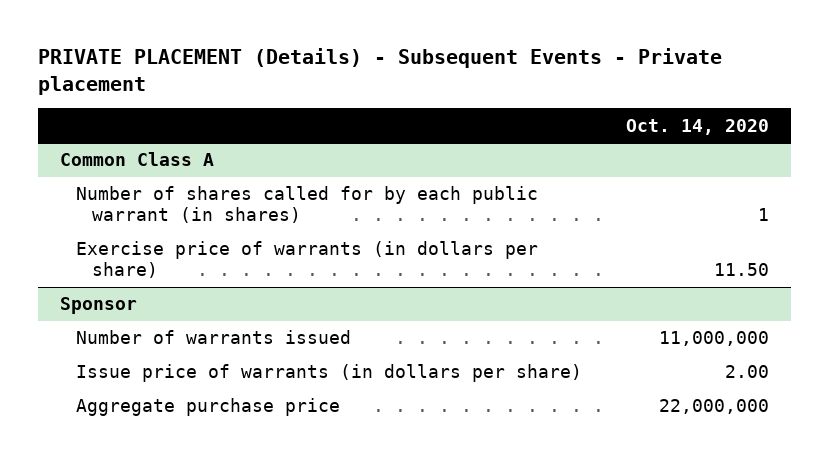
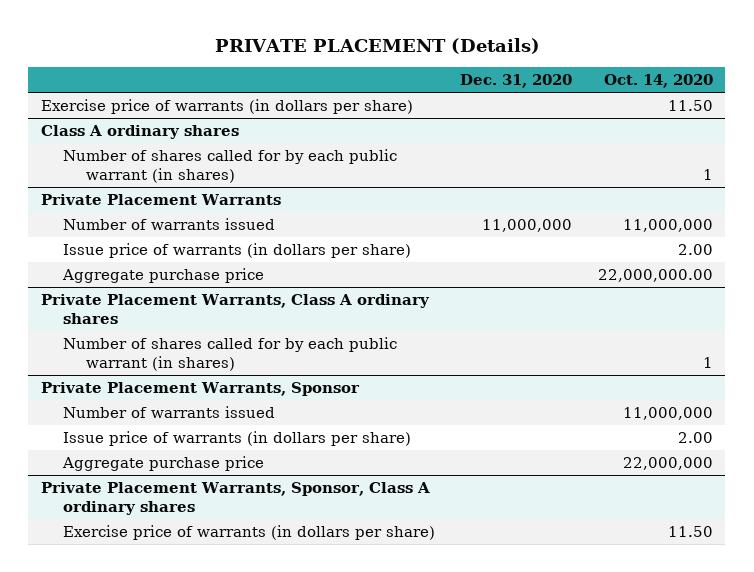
- PRIVATE PLACEMENT (Details) - Subsequent Events - Private placement
+ PRIVATE PLACEMENT (Details)
- | Oct. 14, 2020
+ | Dec. 31, 2020 | Oct. 14, 2020
- Common Class A
- Number of shares called for by each public warrant (in shares) | 1
- Sponsor
+ Class A ordinary shares
+ Number of shares called for by each public warrant (in shares) | | 1
+ Private Placement Warrants
+ Aggregate purchase price | | 22,000,000.00
+ Private Placement Warrants, Class A ordinary shares
+ Number of shares called for by each public warrant (in shares) | | 1
+ Private Placement Warrants, Sponsor
+ Number of warrants issued | | 11,000,000
+ Issue price of warrants (in dollars per share) | | 2.00
+ Private Placement Warrants, Sponsor, Class A ordinary shares
+ Exercise price of warrants (in dollars per share) | | 11.50

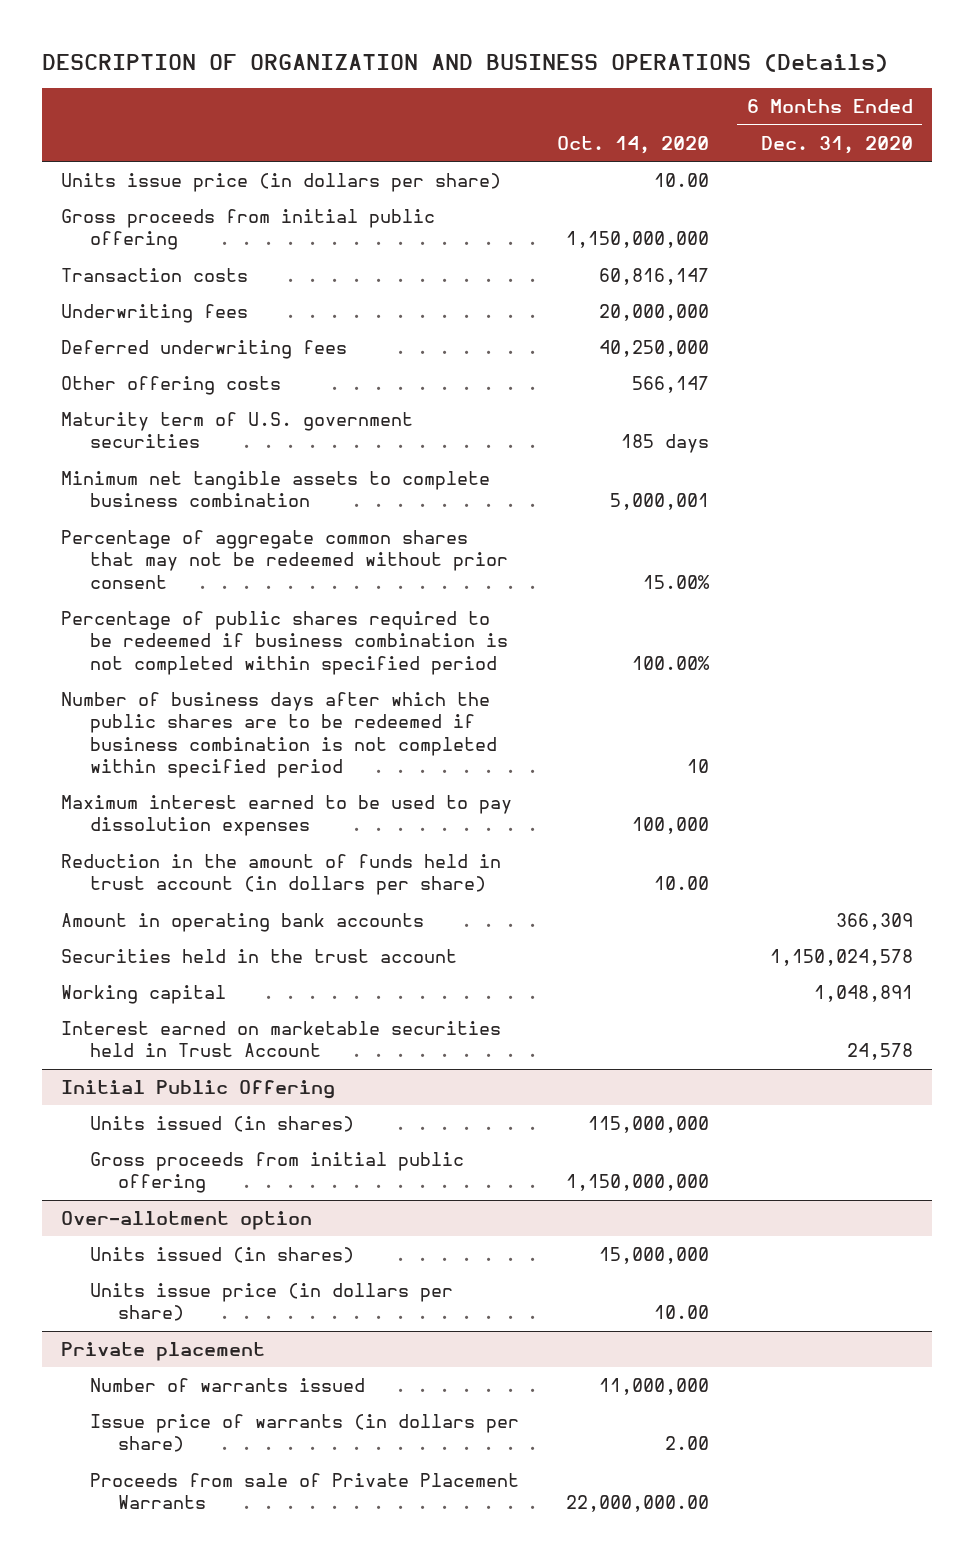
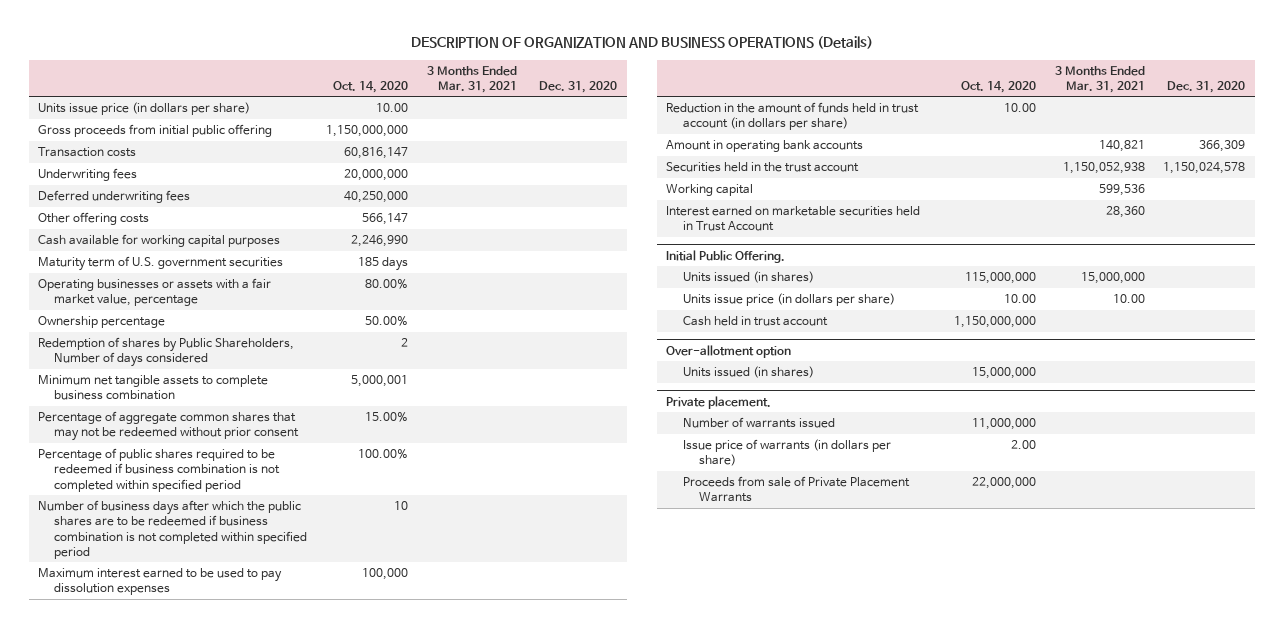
- | Oct. 14, 2020 | 6 Months Ended Dec. 31, 2020
+ | Oct. 14, 2020 | 3 Months Ended Mar. 31, 2021 | Dec. 31, 2020
+ Cash available for working capital purposes | 2,246,990 | |
+ Operating businesses or assets with a fair market value, percentage | 80.00% | |
+ Ownership percentage | 50.00% | |
+ Redemption of shares by Public Shareholders, Number of days considered | 2 | |
- Initial Public Offering
+ Initial Public Offering.
- Gross proceeds from initial public offering | 1,150,000,000 |
+ Units issue price (in dollars per share) | 10.00 | 10.00 |
+ Cash held in trust account | 1,150,000,000 | |
@ Over-allotment option
- Units issue price (in dollars per share) | 10.00 |
- Private placement
+ Private placement.
- Proceeds from sale of Private Placement Warrants | 22,000,000.00 |
+ Proceeds from sale of Private Placement Warrants | 22,000,000 | |

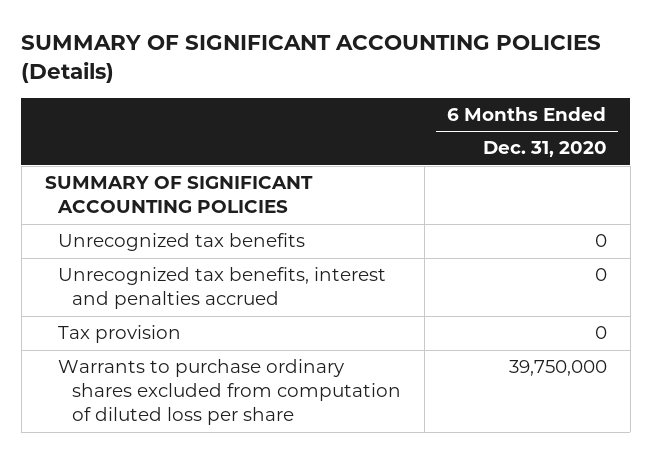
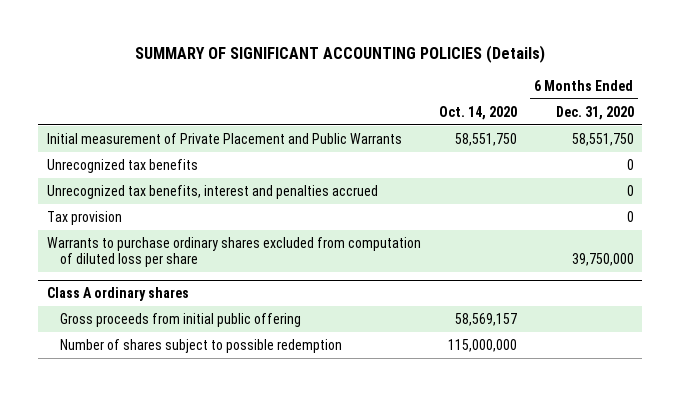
- | 6 Months Ended Dec. 31, 2020
+ | Oct. 14, 2020 | 6 Months Ended Dec. 31, 2020
- SUMMARY OF SIGNIFICANT ACCOUNTING POLICIES
+ Initial measurement of Private Placement and Public Warrants | 58,551,750 | 58,551,750
+ Class A ordinary shares
+ Gross proceeds from initial public offering | 58,569,157 |
+ Number of shares subject to possible redemption | 115,000,000 |

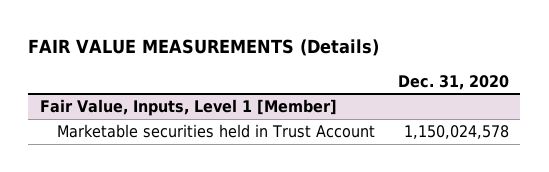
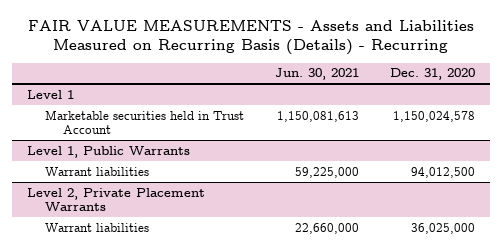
- FAIR VALUE MEASUREMENTS (Details)
+ FAIR VALUE MEASUREMENTS - Assets and Liabilities Measured on Recurring Basis (Details) - Recurring
- | Dec. 31, 2020
+ | Jun. 30, 2021 | Dec. 31, 2020
- Fair Value, Inputs, Level 1 [Member]
+ Level 1
+ Level 1, Public Warrants
+ Warrant liabilities | 59,225,000 | 94,012,500
+ Level 2, Private Placement Warrants
+ Warrant liabilities | 22,660,000 | 36,025,000

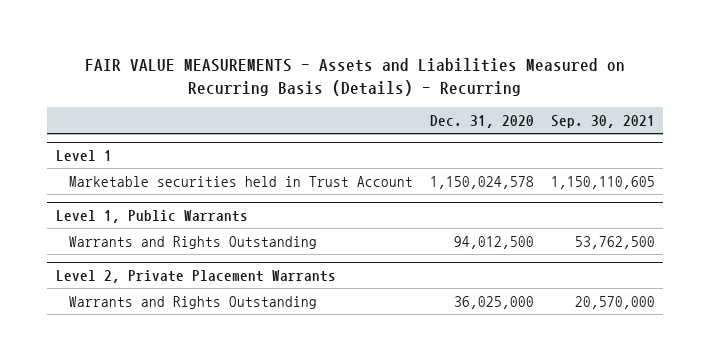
- | Jun. 30, 2021 | Dec. 31, 2020
+ | Dec. 31, 2020 | Sep. 30, 2021
@ Level 1, Public Warrants
- Warrant liabilities | 59,225,000 | 94,012,500
+ Warrants and Rights Outstanding | 94,012,500 | 53,762,500
@ Level 2, Private Placement Warrants
- Warrant liabilities | 22,660,000 | 36,025,000
+ Warrants and Rights Outstanding | 36,025,000 | 20,570,000

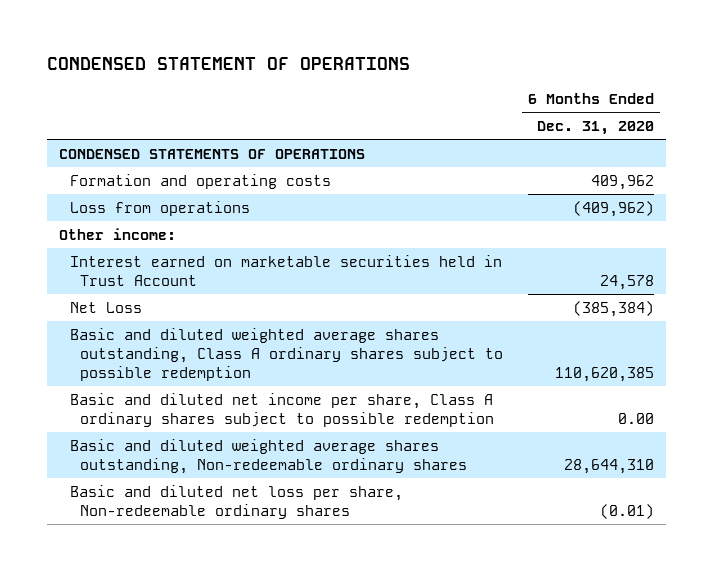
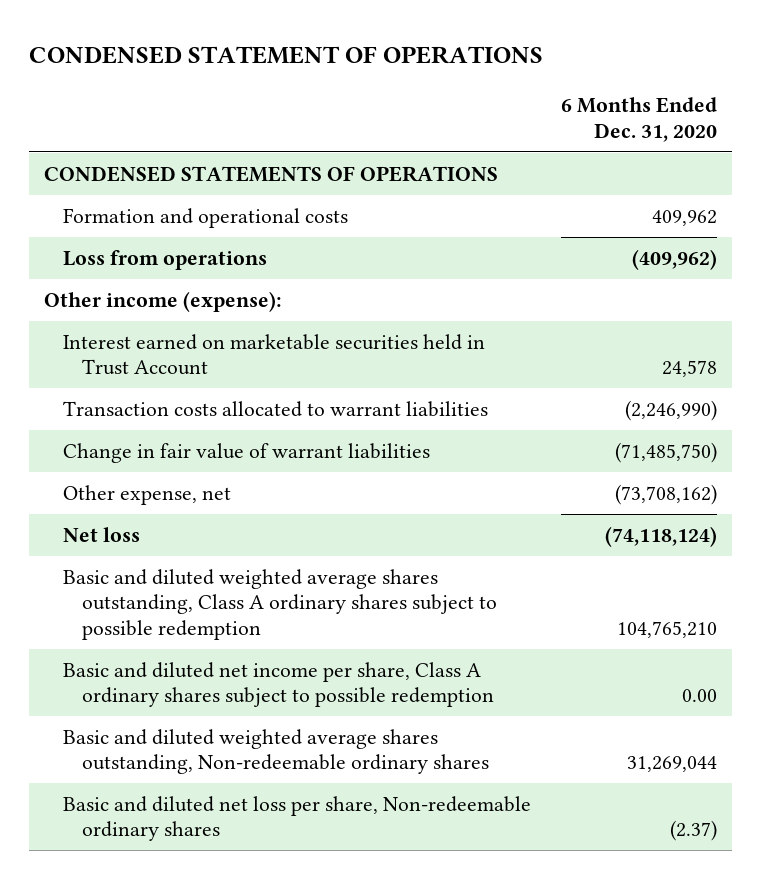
- Formation and operating costs | 409,962
+ Formation and operational costs | 409,962
- Other income:
+ Other income (expense):
- Net Loss | (385,384)
- Basic and diluted weighted average shares outstanding, Class A ordinary shares subject to possible redemption | 110,620,385
+ Transaction costs allocated to warrant liabilities | (2,246,990)
+ Change in fair value of warrant liabilities | (71,485,750)
+ Other expense, net | (73,708,162)
+ Net loss | (74,118,124)
+ Basic and diluted weighted average shares outstanding, Class A ordinary shares subject to possible redemption | 104,765,210
- Basic and diluted weighted average shares outstanding, Non-redeemable ordinary shares | 28,644,310
- Basic and diluted net loss per share, Non-redeemable ordinary shares | (0.01)
+ Basic and diluted weighted average shares outstanding, Non-redeemable ordinary shares | 31,269,044
+ Basic and diluted net loss per share, Non-redeemable ordinary shares | (2.37)

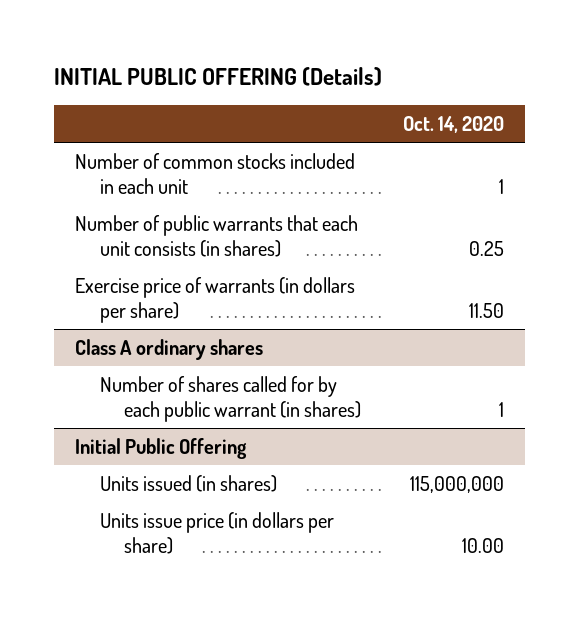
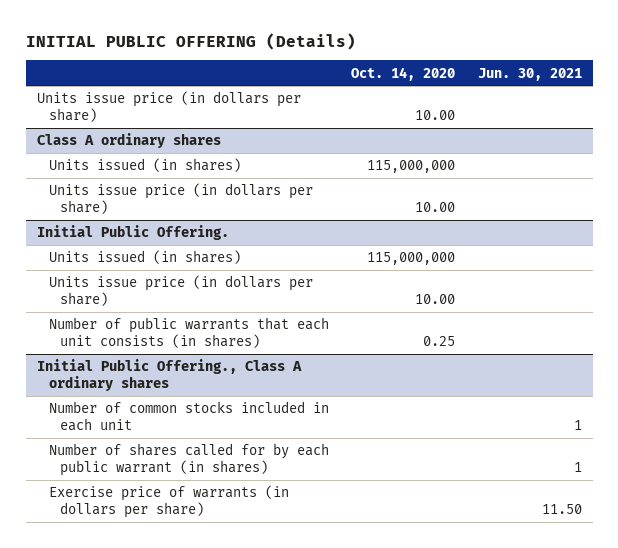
- | Oct. 14, 2020
+ | Oct. 14, 2020 | Jun. 30, 2021
- Number of common stocks included in each unit | 1
- Number of public warrants that each unit consists (in shares) | 0.25
- Exercise price of warrants (in dollars per share) | 11.50
+ Units issue price (in dollars per share) | 10.00 |
@ Class A ordinary shares
- Number of shares called for by each public warrant (in shares) | 1
- Initial Public Offering
+ Initial Public Offering.
+ Units issued (in shares) | 115,000,000 |
+ Units issue price (in dollars per share) | 10.00 |
+ Number of public warrants that each unit consists (in shares) | 0.25 |
+ Initial Public Offering., Class A ordinary shares
+ Number of common stocks included in each unit | | 1
+ Number of shares called for by each public warrant (in shares) | | 1
+ Exercise price of warrants (in dollars per share) | | 11.50

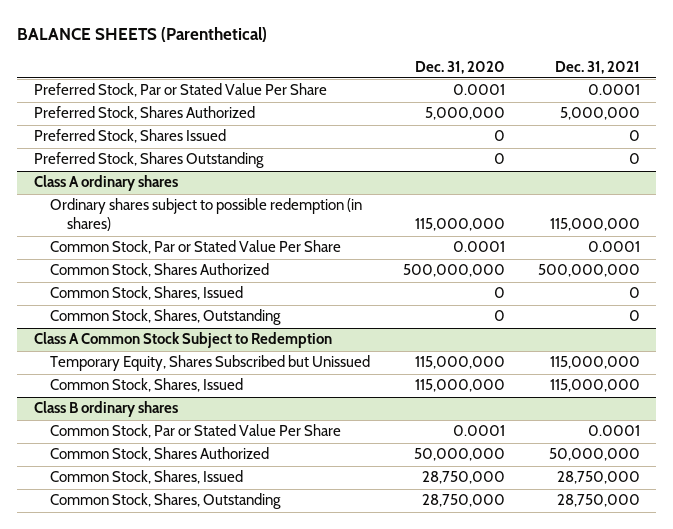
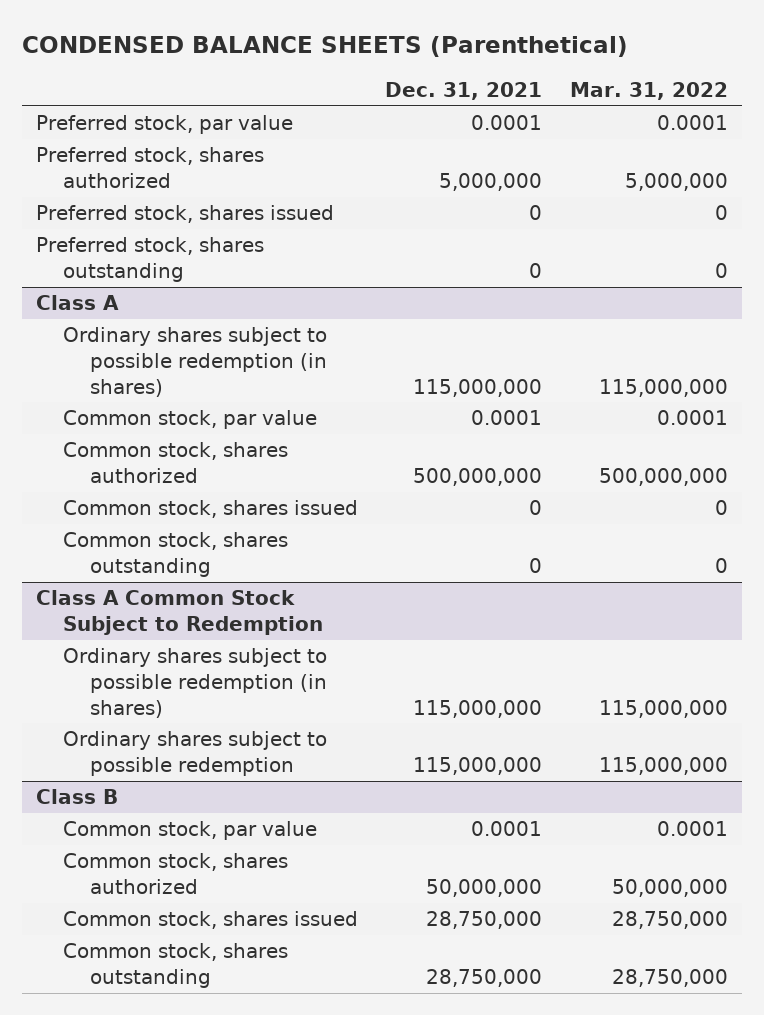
- BALANCE SHEETS (Parenthetical)
+ CONDENSED BALANCE SHEETS (Parenthetical)
- | Dec. 31, 2020 | Dec. 31, 2021
+ | Dec. 31, 2021 | Mar. 31, 2022
- Preferred Stock, Par or Stated Value Per Share | 0.0001 | 0.0001
- Preferred Stock, Shares Authorized | 5,000,000 | 5,000,000
- Preferred Stock, Shares Issued | 0 | 0
- Preferred Stock, Shares Outstanding | 0 | 0
- Class A ordinary shares
+ Preferred stock, par value | 0.0001 | 0.0001
+ Preferred stock, shares authorized | 5,000,000 | 5,000,000
+ Preferred stock, shares issued | 0 | 0
+ Preferred stock, shares outstanding | 0 | 0
+ Class A
- Common Stock, Par or Stated Value Per Share | 0.0001 | 0.0001
- Common Stock, Shares Authorized | 500,000,000 | 500,000,000
- Common Stock, Shares, Issued | 0 | 0
- Common Stock, Shares, Outstanding | 0 | 0
+ Common stock, par value | 0.0001 | 0.0001
+ Common stock, shares authorized | 500,000,000 | 500,000,000
+ Common stock, shares issued | 0 | 0
+ Common stock, shares outstanding | 0 | 0
@ Class A Common Stock Subject to Redemption
- Temporary Equity, Shares Subscribed but Unissued | 115,000,000 | 115,000,000
- Common Stock, Shares, Issued | 115,000,000 | 115,000,000
- Class B ordinary shares
- Common Stock, Par or Stated Value Per Share | 0.0001 | 0.0001
- Common Stock, Shares Authorized | 50,000,000 | 50,000,000
- Common Stock, Shares, Issued | 28,750,000 | 28,750,000
- Common Stock, Shares, Outstanding | 28,750,000 | 28,750,000
@ Class A Common Stock Subject to Redemption
+ Ordinary shares subject to possible redemption (in shares) | 115,000,000 | 115,000,000
+ Ordinary shares subject to possible redemption | 115,000,000 | 115,000,000
+ Class B
+ Common stock, par value | 0.0001 | 0.0001
+ Common stock, shares authorized | 50,000,000 | 50,000,000
+ Common stock, shares issued | 28,750,000 | 28,750,000
+ Common stock, shares outstanding | 28,750,000 | 28,750,000

